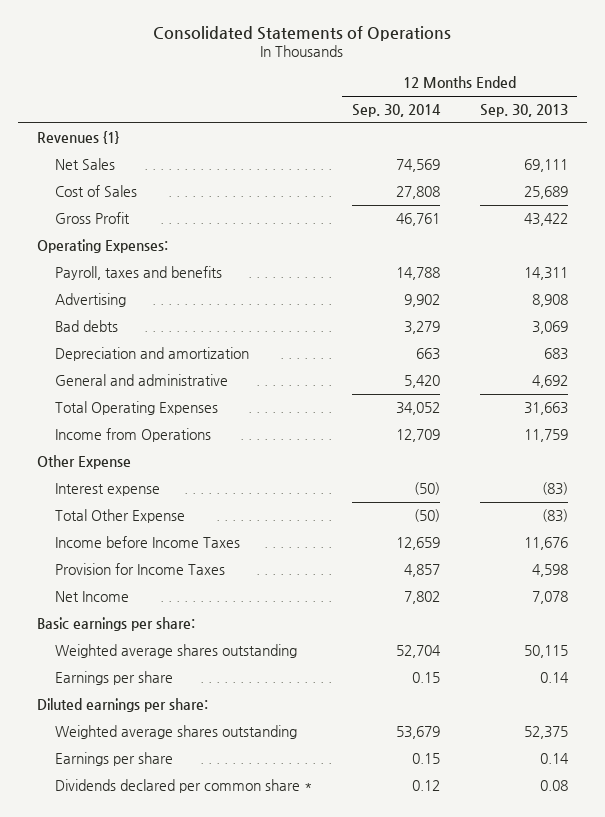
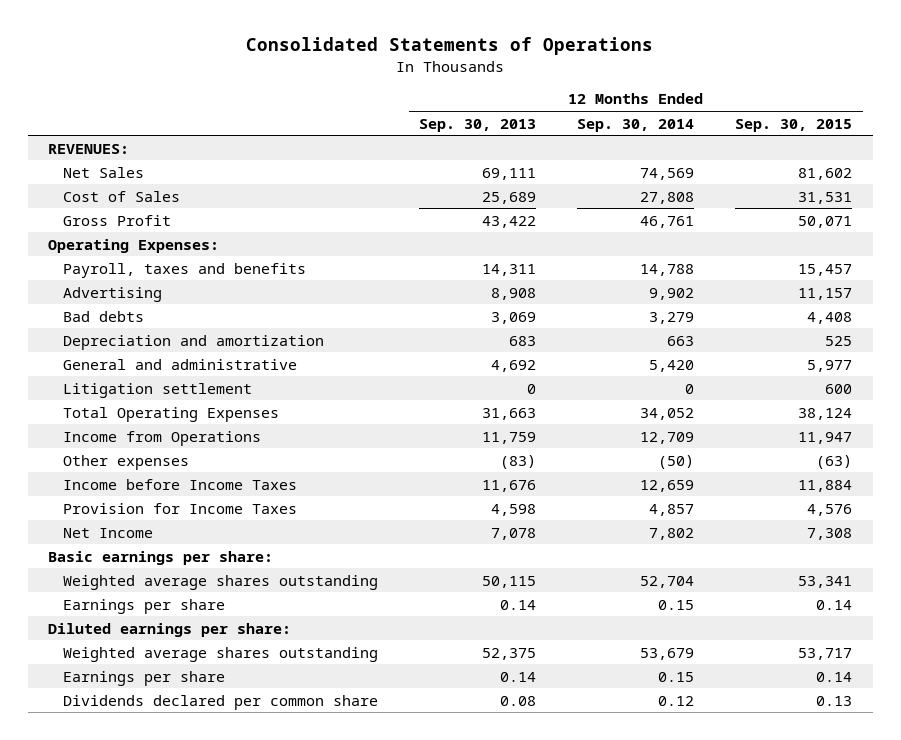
- | 12 Months Ended Sep. 30, 2014 | 12 Months Ended Sep. 30, 2013
+ | 12 Months Ended Sep. 30, 2013 | 12 Months Ended Sep. 30, 2014 | 12 Months Ended Sep. 30, 2015
- Revenues {1}
+ REVENUES:
+ Litigation settlement | 0 | 0 | 600
- Other Expense
- Interest expense | (50) | (83)
- Total Other Expense | (50) | (83)
+ Other expenses | (83) | (50) | (63)
- Dividends declared per common share * | 0.12 | 0.08
+ Dividends declared per common share | 0.08 | 0.12 | 0.13

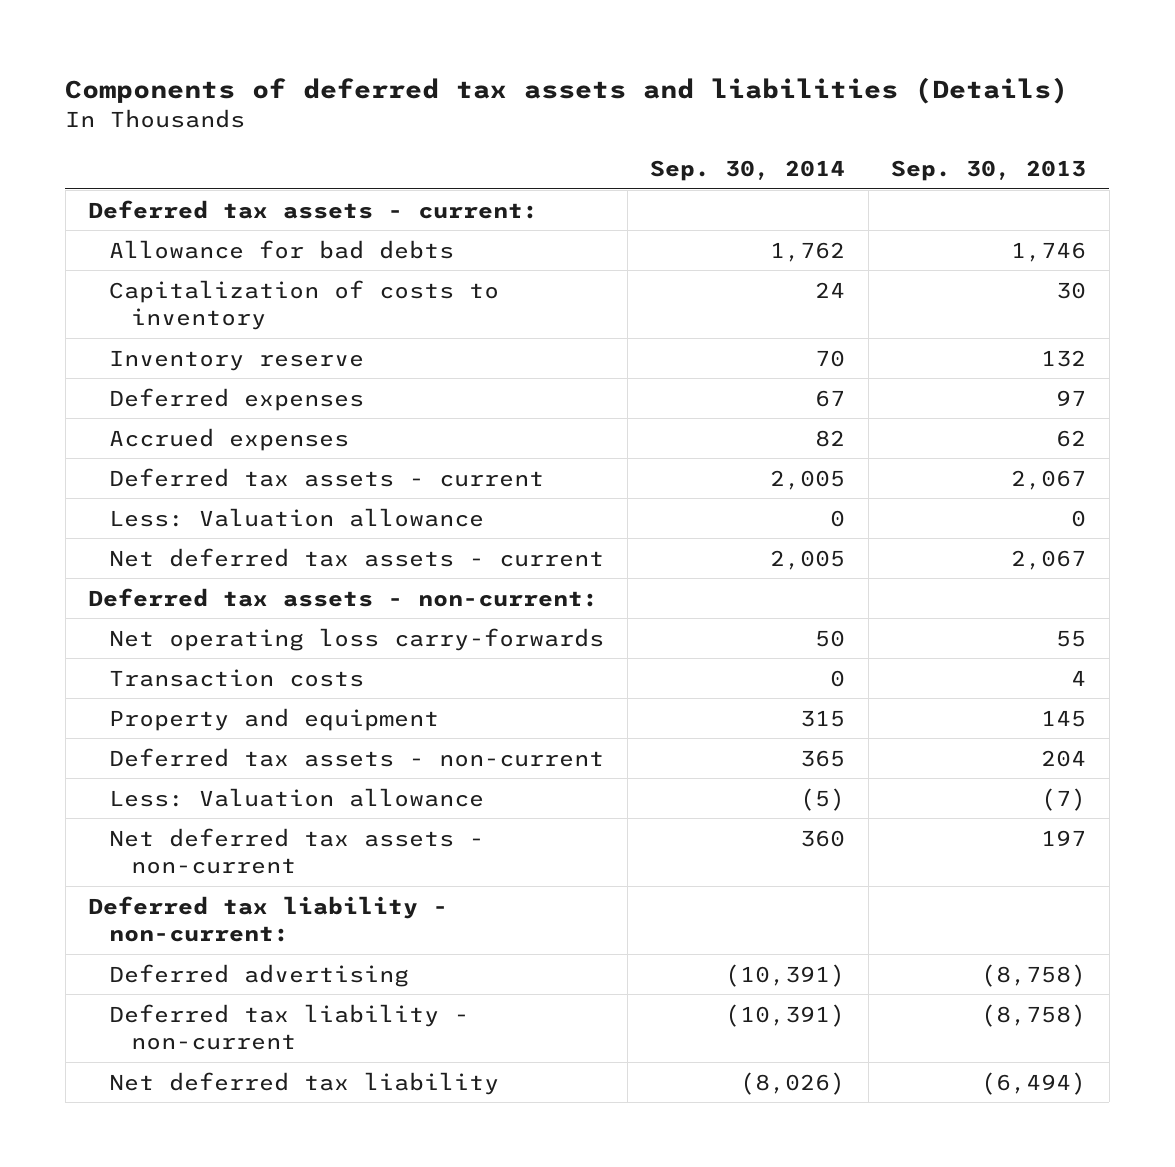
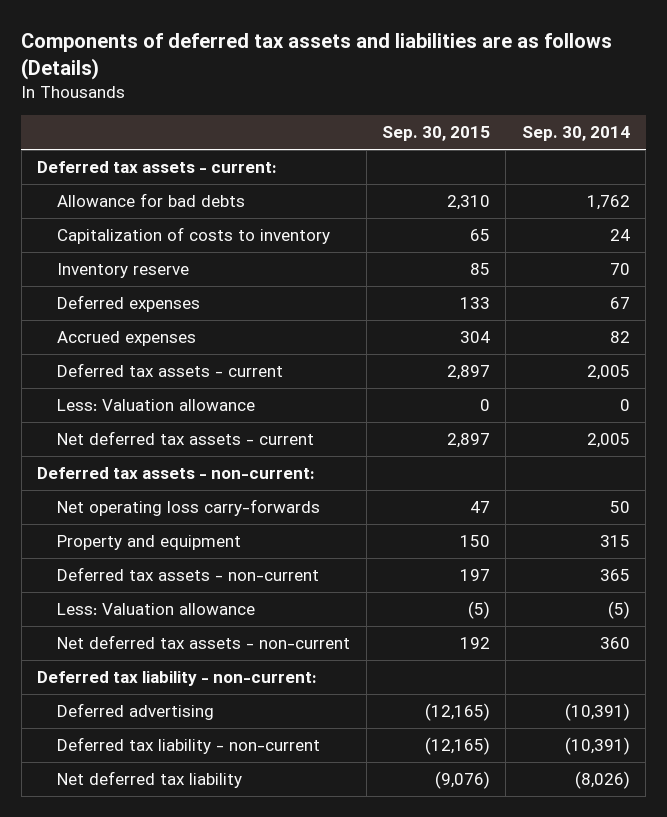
- Components of deferred tax assets and liabilities (Details)
+ Components of deferred tax assets and liabilities are as follows (Details)
- | Sep. 30, 2014 | Sep. 30, 2013
+ | Sep. 30, 2015 | Sep. 30, 2014
- Transaction costs | 0 | 4

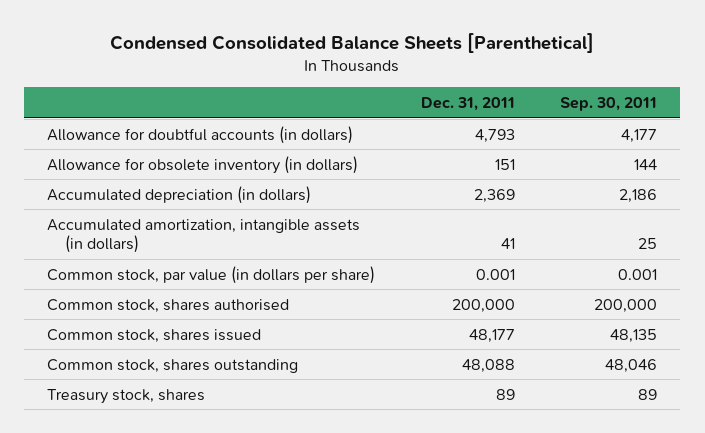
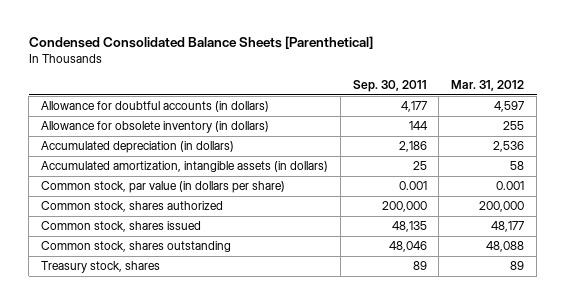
- | Dec. 31, 2011 | Sep. 30, 2011
+ | Sep. 30, 2011 | Mar. 31, 2012
- Common stock, shares authorised | 200,000 | 200,000
+ Common stock, shares authorized | 200,000 | 200,000

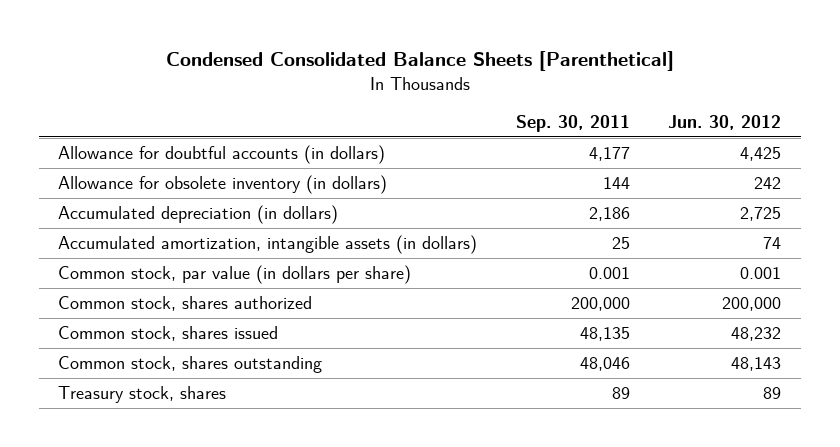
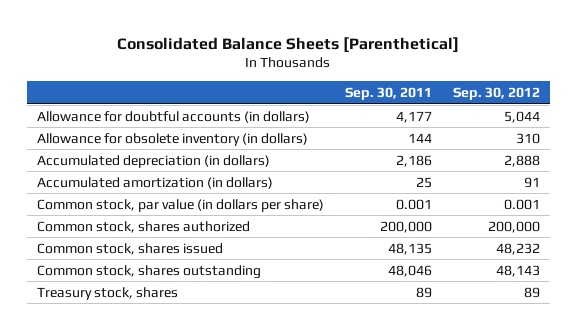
- Condensed Consolidated Balance Sheets [Parenthetical]
+ Consolidated Balance Sheets [Parenthetical]
- | Sep. 30, 2011 | Jun. 30, 2012
+ | Sep. 30, 2011 | Sep. 30, 2012
- Accumulated amortization, intangible assets (in dollars) | 25 | 74
+ Accumulated amortization (in dollars) | 25 | 91

